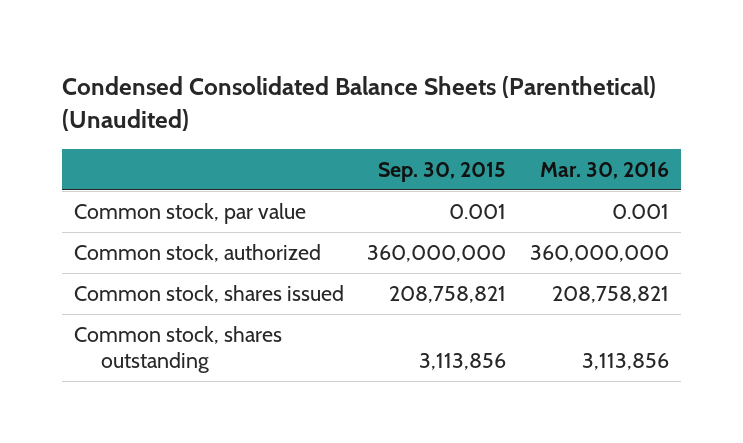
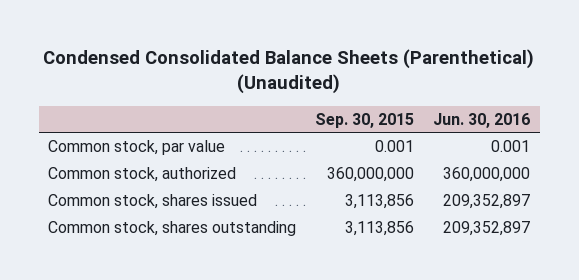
- | Sep. 30, 2015 | Mar. 30, 2016
+ | Sep. 30, 2015 | Jun. 30, 2016
- Common stock, shares issued | 208,758,821 | 208,758,821
+ Common stock, shares issued | 3,113,856 | 209,352,897

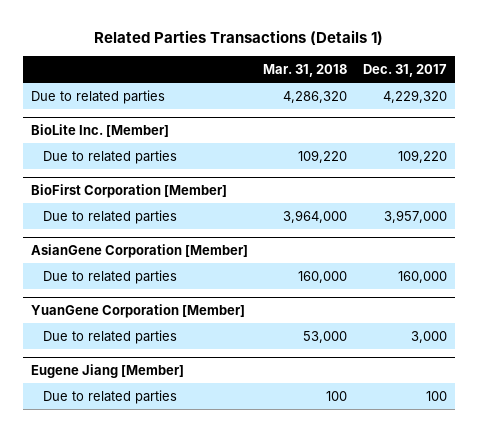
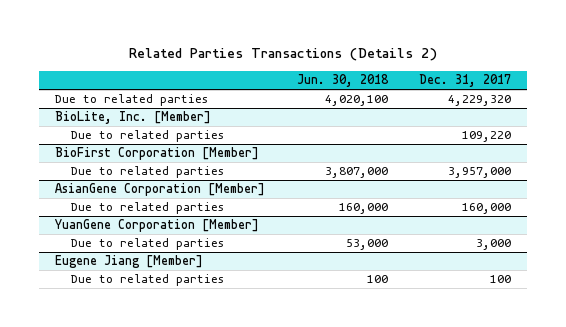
- Related Parties Transactions (Details 1)
+ Related Parties Transactions (Details 2)
- | Mar. 31, 2018 | Dec. 31, 2017
+ | Jun. 30, 2018 | Dec. 31, 2017
- BioLite Inc. [Member]
+ BioLite, Inc. [Member]

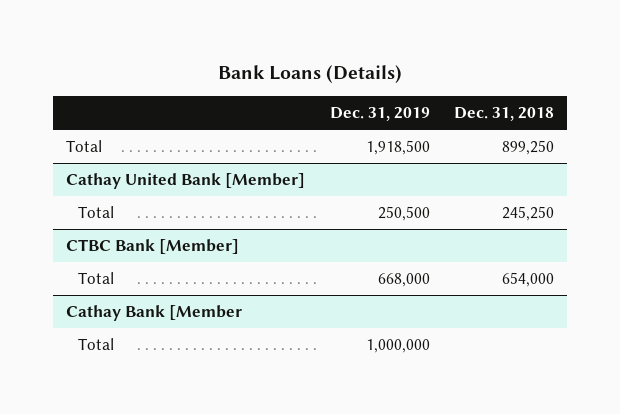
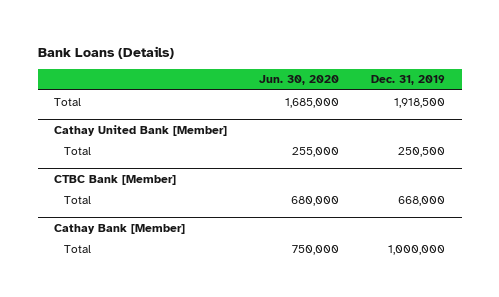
- | Dec. 31, 2019 | Dec. 31, 2018
+ | Jun. 30, 2020 | Dec. 31, 2019
- Cathay Bank [Member
+ Cathay Bank [Member]

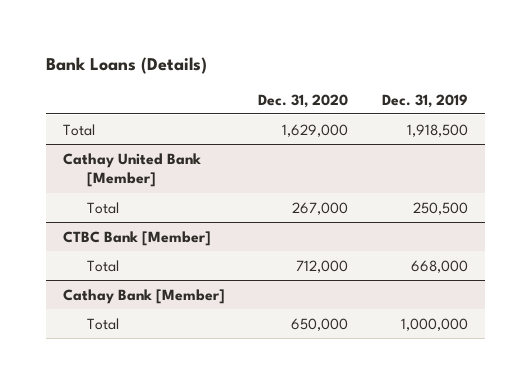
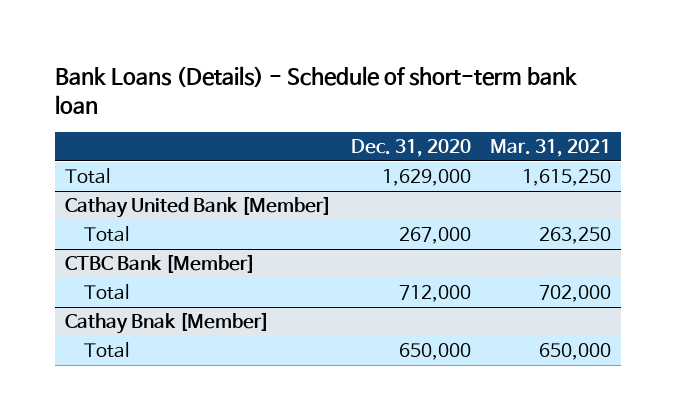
- Bank Loans (Details)
+ Bank Loans (Details) - Schedule of short-term bank loan
- | Dec. 31, 2020 | Dec. 31, 2019
+ | Dec. 31, 2020 | Mar. 31, 2021
- Cathay Bank [Member]
+ Cathay Bnak [Member]

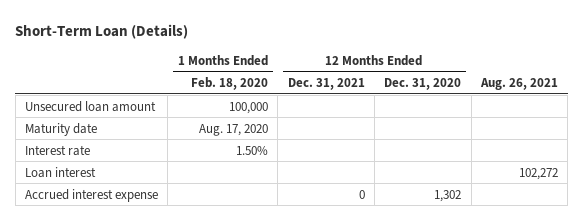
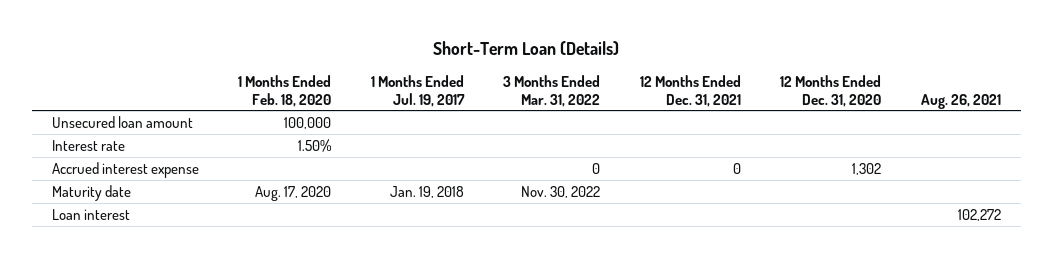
- | 1 Months Ended Feb. 18, 2020 | 12 Months Ended Dec. 31, 2021 | 12 Months Ended Dec. 31, 2020 | Aug. 26, 2021
+ | 1 Months Ended Feb. 18, 2020 | 1 Months Ended Jul. 19, 2017 | 3 Months Ended Mar. 31, 2022 | 12 Months Ended Dec. 31, 2021 | 12 Months Ended Dec. 31, 2020 | Aug. 26, 2021
moved down: Maturity date | Aug. 17, 2020 | Jan. 19, 2018 | Nov. 30, 2022 | | |
moved down: Loan interest | | | | | | 102,272

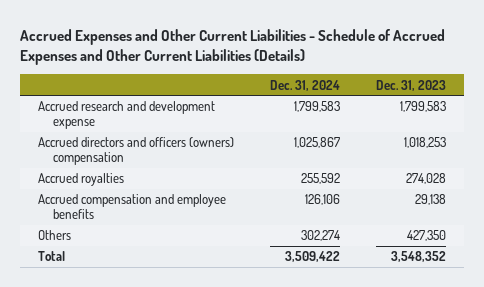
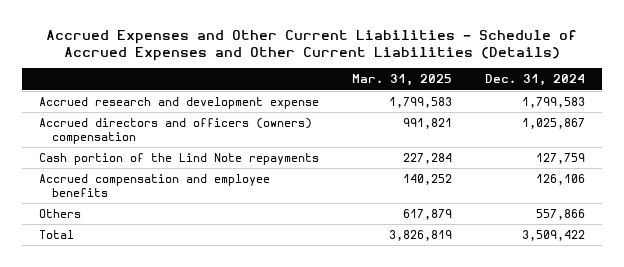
- | Dec. 31, 2024 | Dec. 31, 2023
+ | Mar. 31, 2025 | Dec. 31, 2024
- Accrued royalties | 255,592 | 274,028
+ Cash portion of the Lind Note repayments | 227,284 | 127,759
- Others | 302,274 | 427,350
+ Others | 617,879 | 557,866

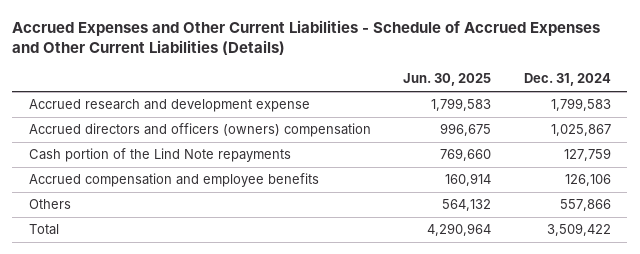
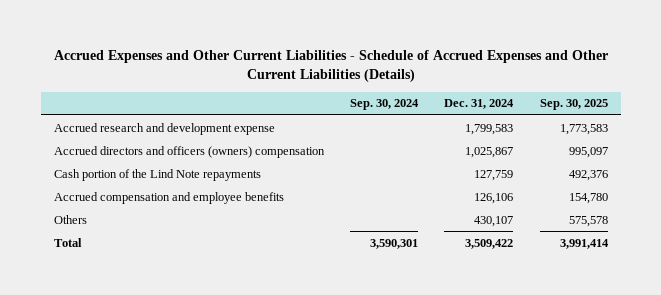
- | Jun. 30, 2025 | Dec. 31, 2024
+ | Sep. 30, 2024 | Dec. 31, 2024 | Sep. 30, 2025
- Others | 564,132 | 557,866
+ Others | | 430,107 | 575,578

